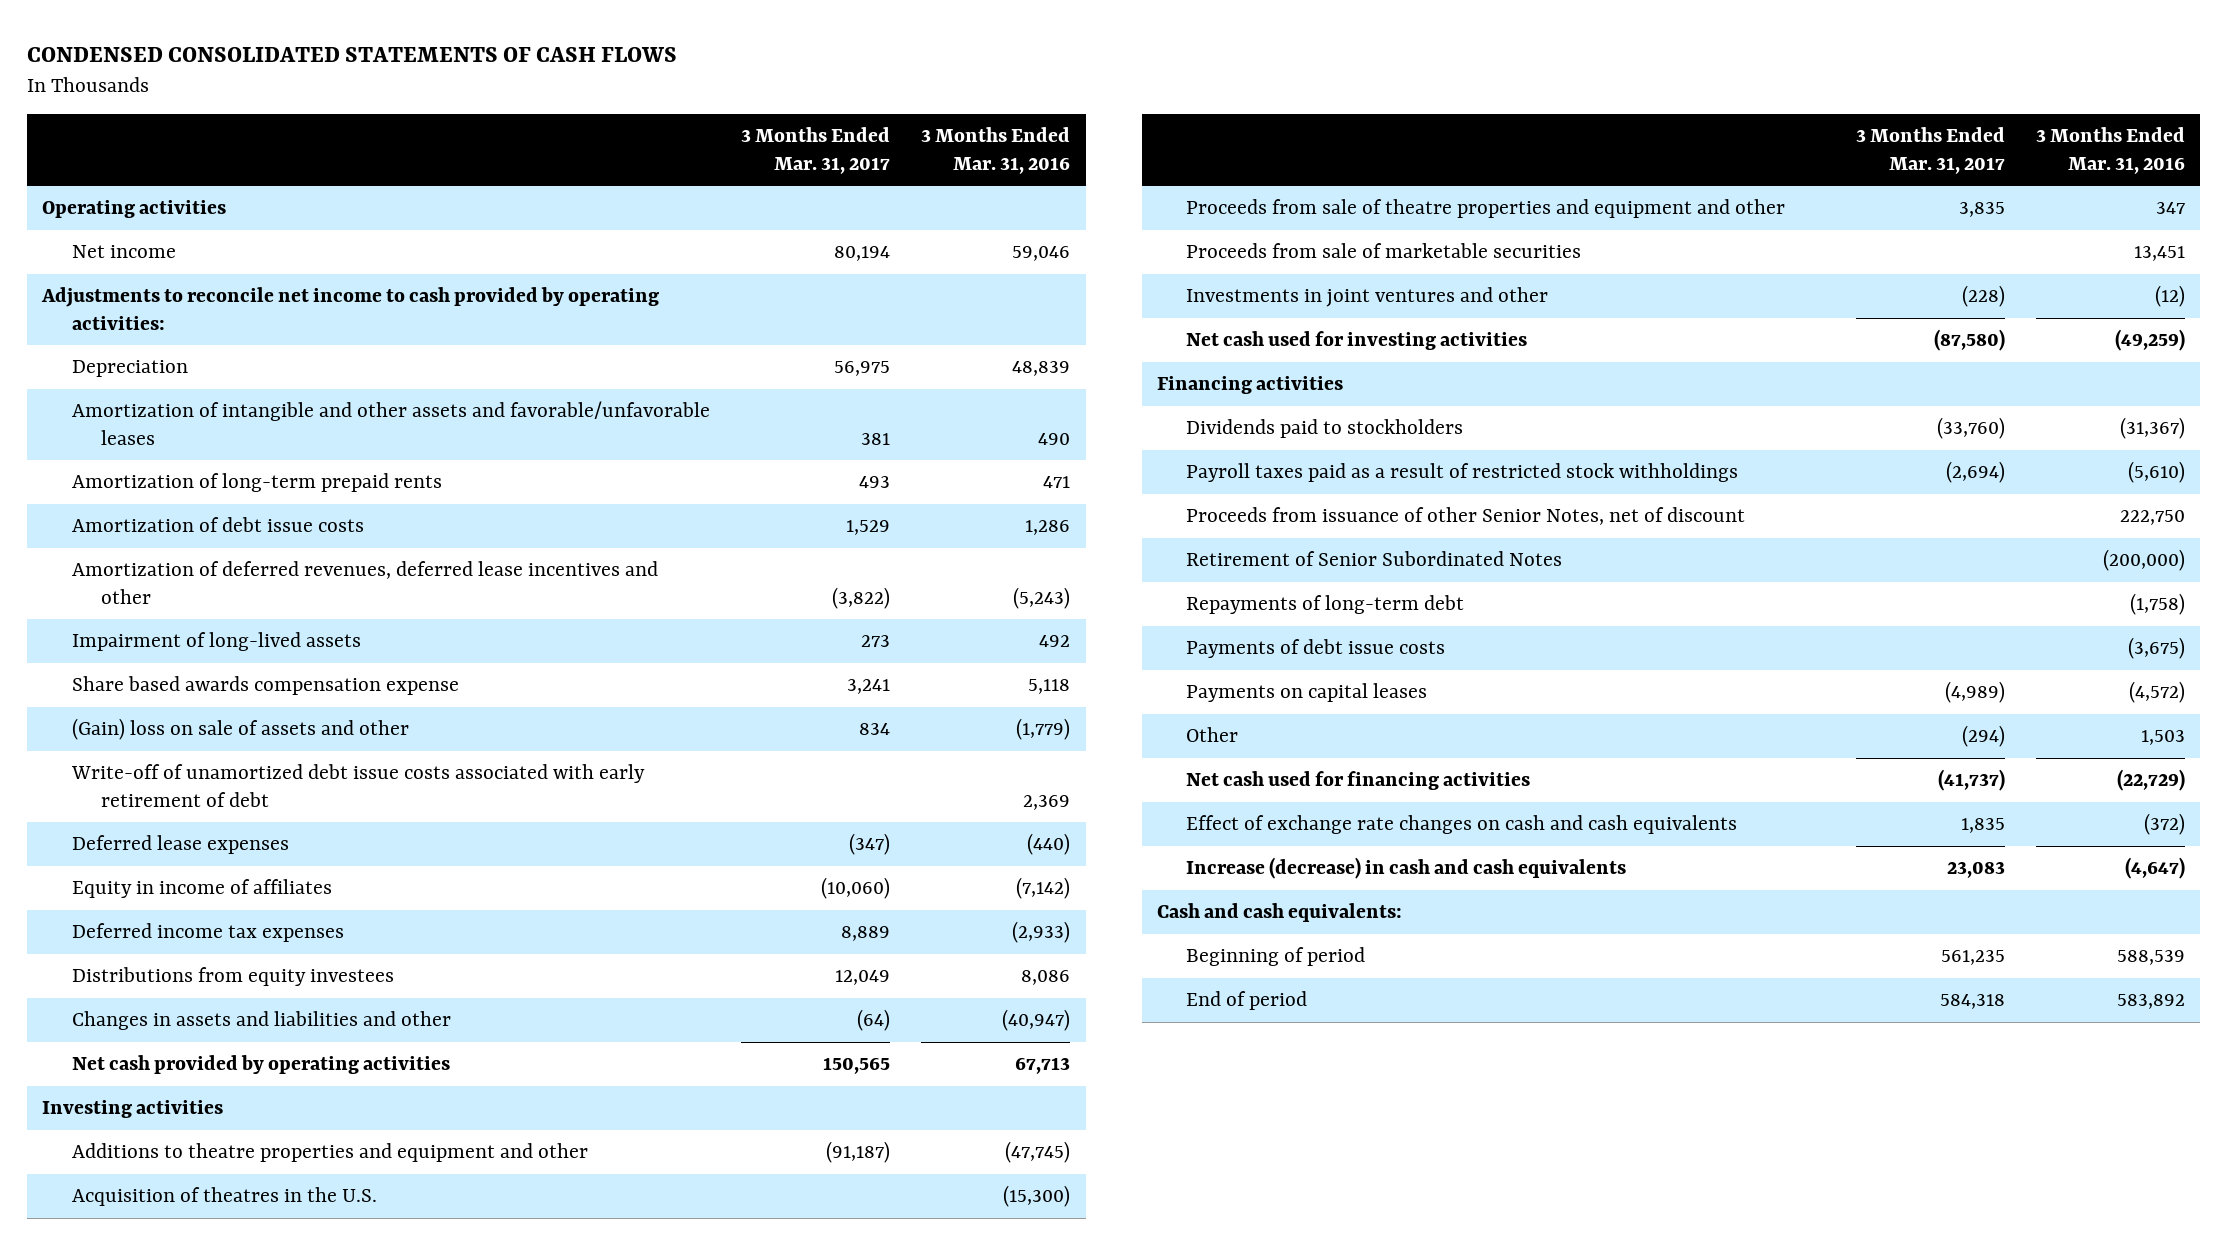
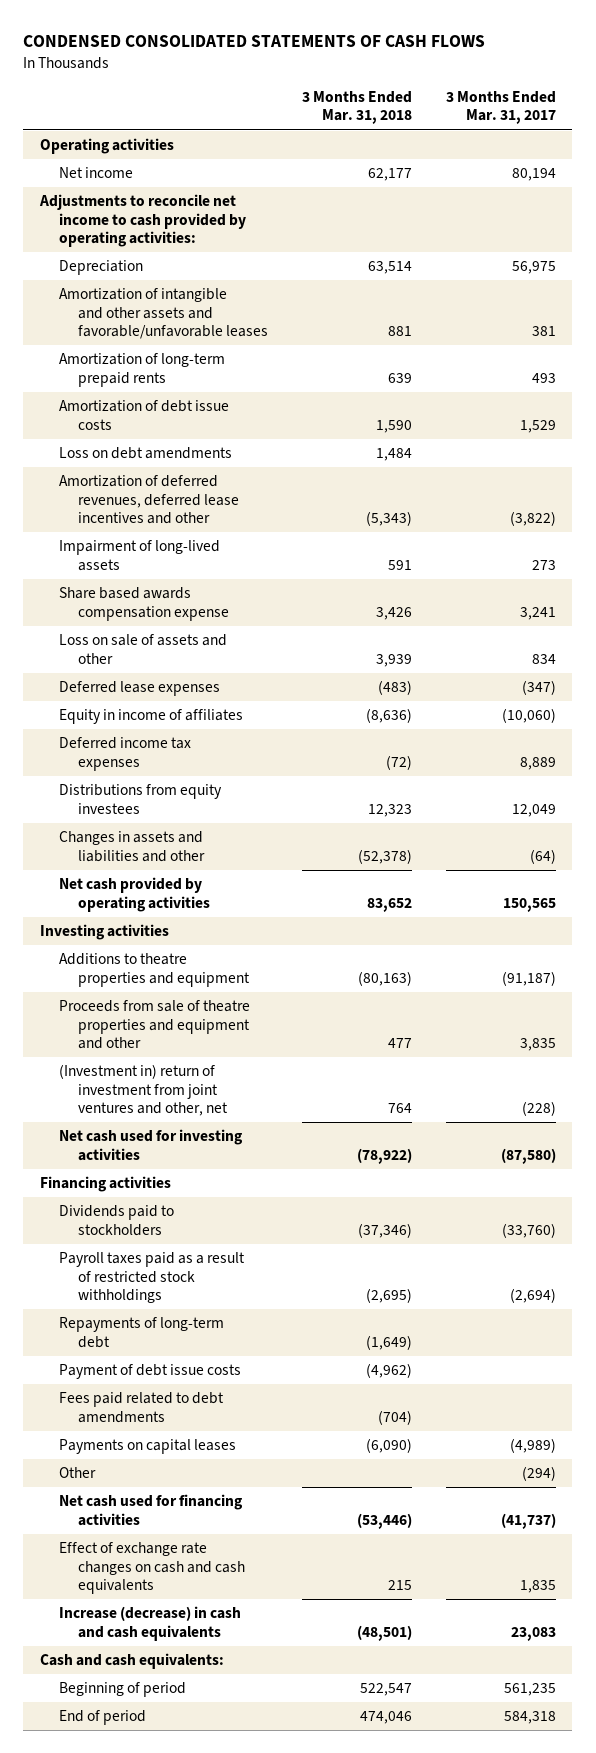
- | 3 Months Ended Mar. 31, 2017 | 3 Months Ended Mar. 31, 2016
+ | 3 Months Ended Mar. 31, 2018 | 3 Months Ended Mar. 31, 2017
+ Loss on debt amendments | 1,484 |
- (Gain) loss on sale of assets and other | 834 | (1,779)
- Write-off of unamortized debt issue costs associated with early retirement of debt | | 2,369
+ Loss on sale of assets and other | 3,939 | 834
- Additions to theatre properties and equipment and other | (91,187) | (47,745)
- Acquisition of theatres in the U.S. | | (15,300)
+ Additions to theatre properties and equipment | (80,163) | (91,187)
- Proceeds from sale of marketable securities | | 13,451
- Investments in joint ventures and other | (228) | (12)
+ (Investment in) return of investment from joint ventures and other, net | 764 | (228)
- Proceeds from issuance of other Senior Notes, net of discount | | 222,750
- Retirement of Senior Subordinated Notes | | (200,000)
- Payments of debt issue costs | | (3,675)
+ Payment of debt issue costs | (4,962) |
+ Fees paid related to debt amendments | (704) |

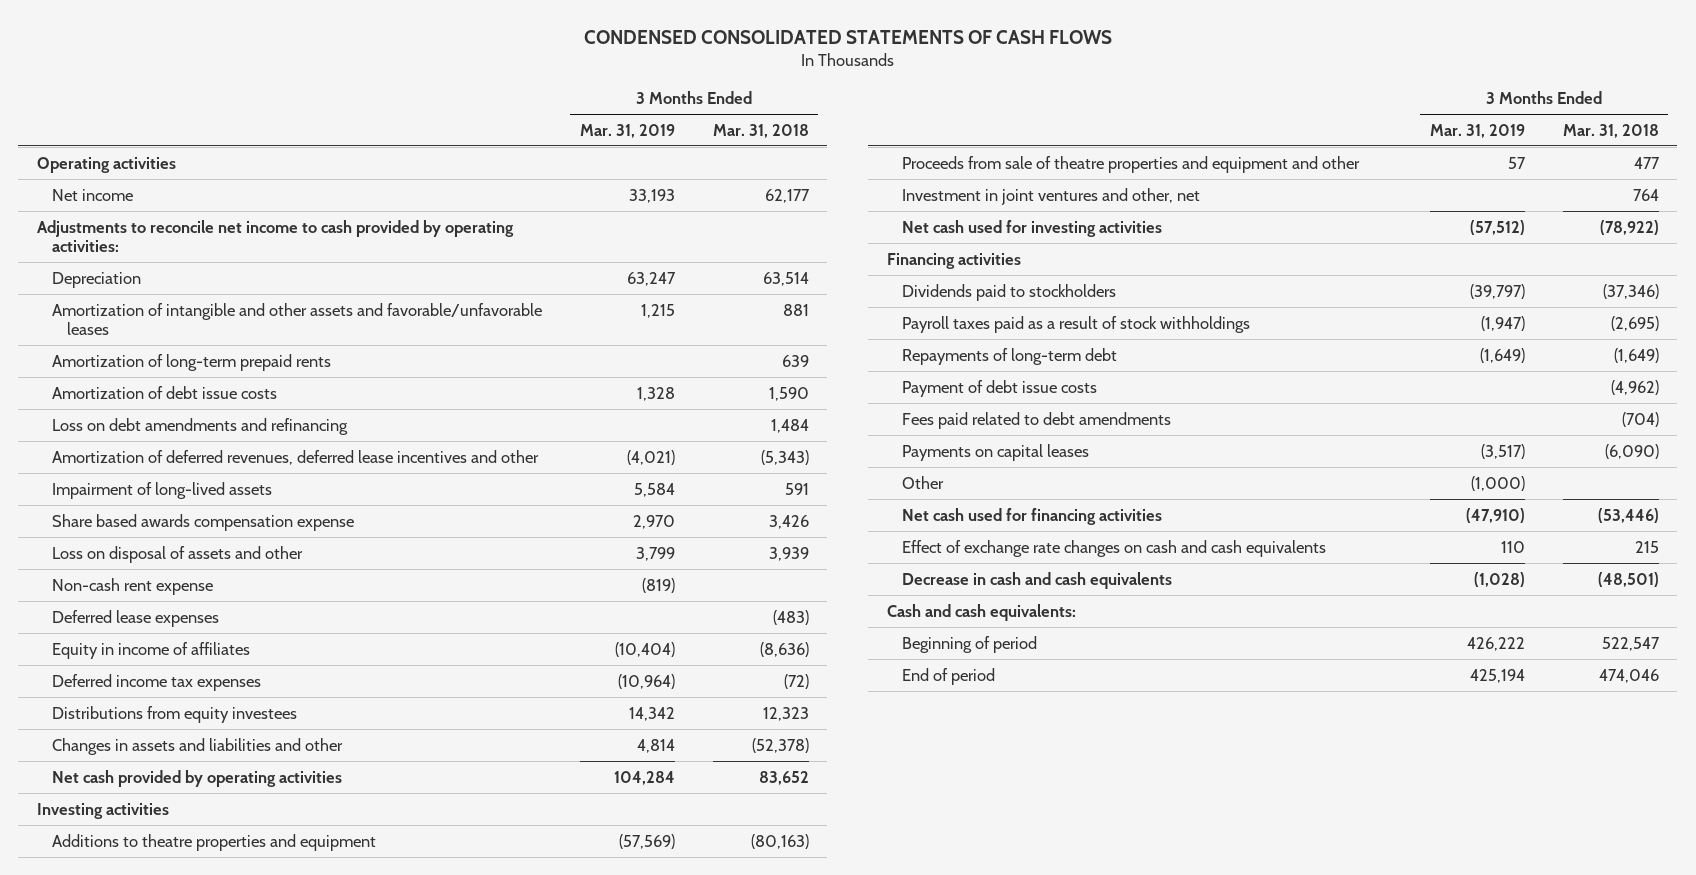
- | 3 Months Ended Mar. 31, 2018 | 3 Months Ended Mar. 31, 2017
+ | 3 Months Ended Mar. 31, 2019 | 3 Months Ended Mar. 31, 2018
- Loss on debt amendments | 1,484 |
+ Loss on debt amendments and refinancing | | 1,484
- Loss on sale of assets and other | 3,939 | 834
+ Loss on disposal of assets and other | 3,799 | 3,939
+ Non-cash rent expense | (819) |
- (Investment in) return of investment from joint ventures and other, net | 764 | (228)
+ Investment in joint ventures and other, net | | 764
- Payroll taxes paid as a result of restricted stock withholdings | (2,695) | (2,694)
+ Payroll taxes paid as a result of stock withholdings | (1,947) | (2,695)
- Increase (decrease) in cash and cash equivalents | (48,501) | 23,083
+ Decrease in cash and cash equivalents | (1,028) | (48,501)

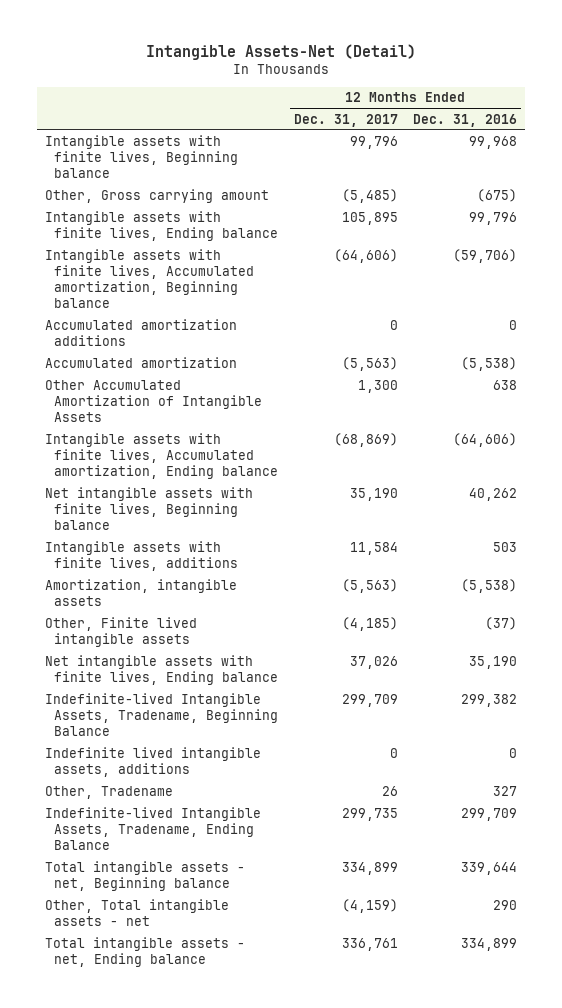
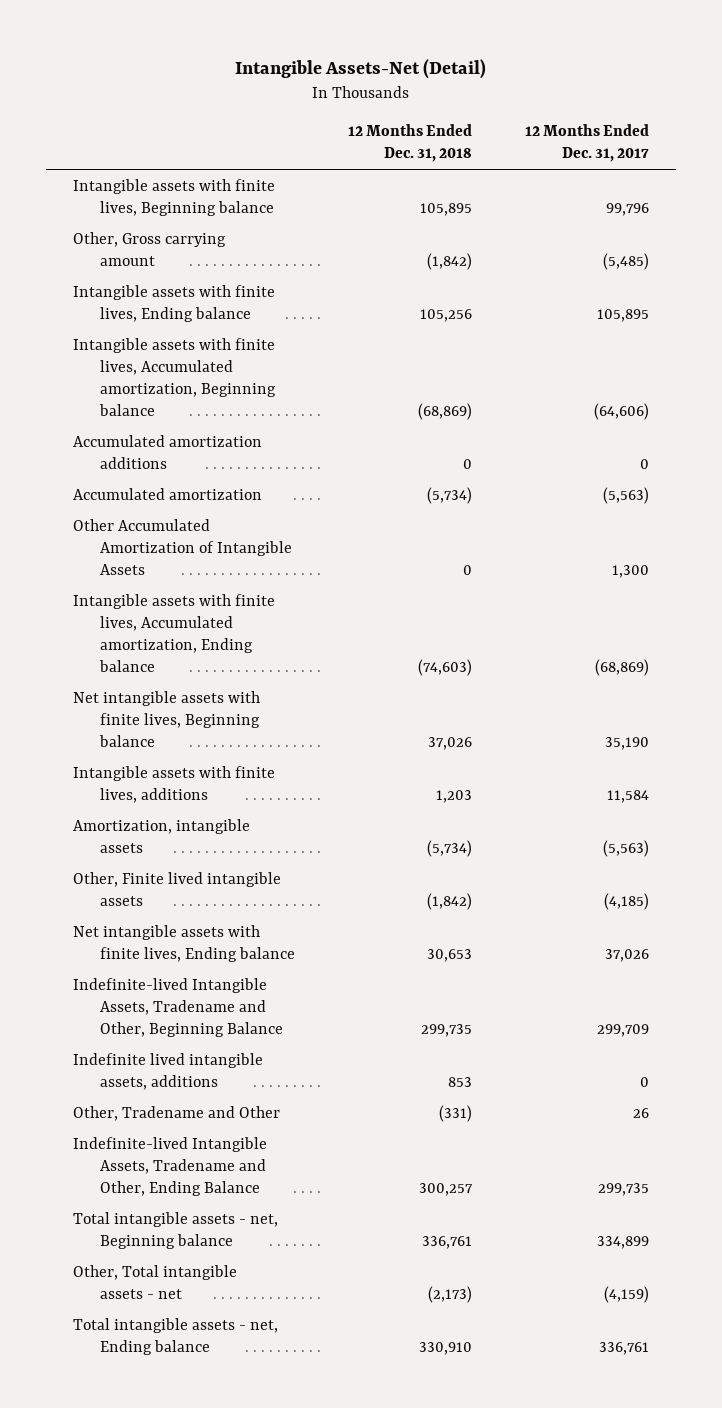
- | 12 Months Ended Dec. 31, 2017 | 12 Months Ended Dec. 31, 2016
+ | 12 Months Ended Dec. 31, 2018 | 12 Months Ended Dec. 31, 2017
- Indefinite-lived Intangible Assets, Tradename, Beginning Balance | 299,709 | 299,382
+ Indefinite-lived Intangible Assets, Tradename and Other, Beginning Balance | 299,735 | 299,709
- Other, Tradename | 26 | 327
- Indefinite-lived Intangible Assets, Tradename, Ending Balance | 299,735 | 299,709
+ Other, Tradename and Other | (331) | 26
+ Indefinite-lived Intangible Assets, Tradename and Other, Ending Balance | 300,257 | 299,735

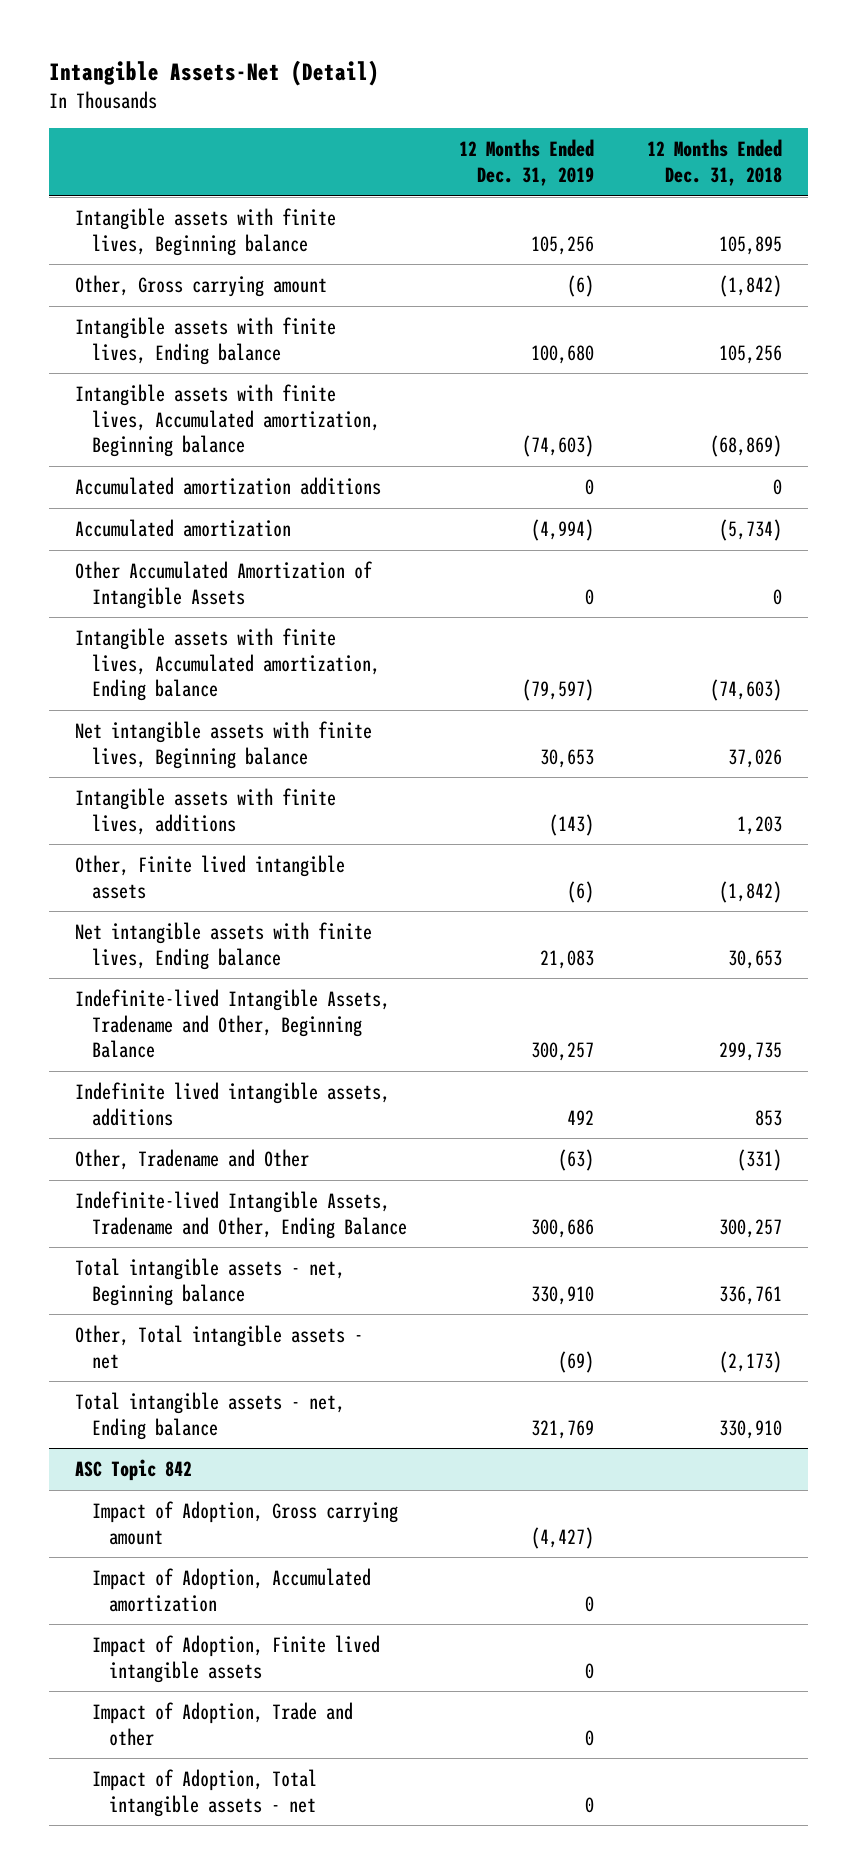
- | 12 Months Ended Dec. 31, 2018 | 12 Months Ended Dec. 31, 2017
+ | 12 Months Ended Dec. 31, 2019 | 12 Months Ended Dec. 31, 2018
- Amortization, intangible assets | (5,734) | (5,563)
+ ASC Topic 842
+ Impact of Adoption, Gross carrying amount | (4,427) |
+ Impact of Adoption, Accumulated amortization | 0 |
+ Impact of Adoption, Finite lived intangible assets | 0 |
+ Impact of Adoption, Trade and other | 0 |
+ Impact of Adoption, Total intangible assets - net | 0 |

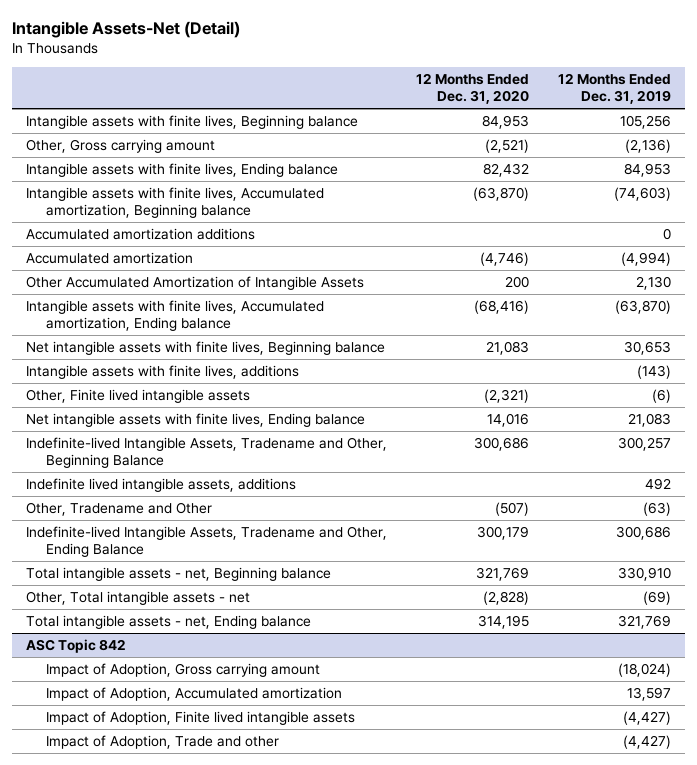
- | 12 Months Ended Dec. 31, 2019 | 12 Months Ended Dec. 31, 2018
+ | 12 Months Ended Dec. 31, 2020 | 12 Months Ended Dec. 31, 2019
- Other, Gross carrying amount | (6) | (1,842)
- Intangible assets with finite lives, Ending balance | 100,680 | 105,256
+ Other, Gross carrying amount | (2,521) | (2,136)
+ Intangible assets with finite lives, Ending balance | 82,432 | 84,953
- Other Accumulated Amortization of Intangible Assets | 0 | 0
- Intangible assets with finite lives, Accumulated amortization, Ending balance | (79,597) | (74,603)
+ Other Accumulated Amortization of Intangible Assets | 200 | 2,130
+ Intangible assets with finite lives, Accumulated amortization, Ending balance | (68,416) | (63,870)
@ ASC Topic 842
- Impact of Adoption, Gross carrying amount | (4,427) |
- Impact of Adoption, Accumulated amortization | 0 |
- Impact of Adoption, Finite lived intangible assets | 0 |
- Impact of Adoption, Trade and other | 0 |
- Impact of Adoption, Total intangible assets - net | 0 |
+ Impact of Adoption, Gross carrying amount | | (18,024)
+ Impact of Adoption, Accumulated amortization | | 13,597
+ Impact of Adoption, Finite lived intangible assets | | (4,427)
+ Impact of Adoption, Trade and other | | (4,427)

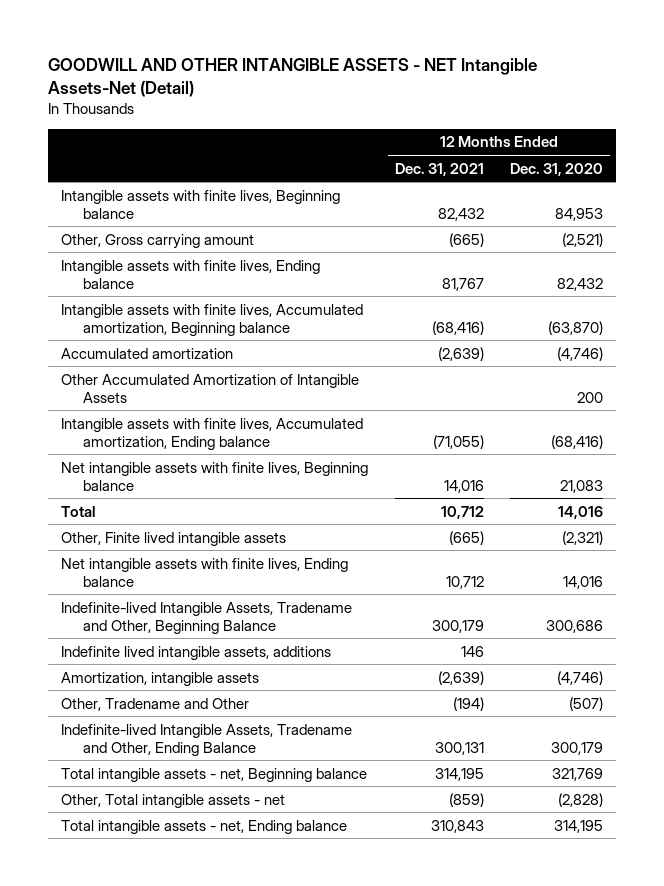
- Intangible Assets-Net (Detail)
+ GOODWILL AND OTHER INTANGIBLE ASSETS - NET Intangible Assets-Net (Detail)
- | 12 Months Ended Dec. 31, 2020 | 12 Months Ended Dec. 31, 2019
+ | 12 Months Ended Dec. 31, 2021 | 12 Months Ended Dec. 31, 2020
- Accumulated amortization additions | | 0
- Intangible assets with finite lives, additions | | (143)
+ Total | 10,712 | 14,016
+ Amortization, intangible assets | (2,639) | (4,746)
- ASC Topic 842
- Impact of Adoption, Gross carrying amount | | (18,024)
- Impact of Adoption, Accumulated amortization | | 13,597
- Impact of Adoption, Finite lived intangible assets | | (4,427)
- Impact of Adoption, Trade and other | | (4,427)

